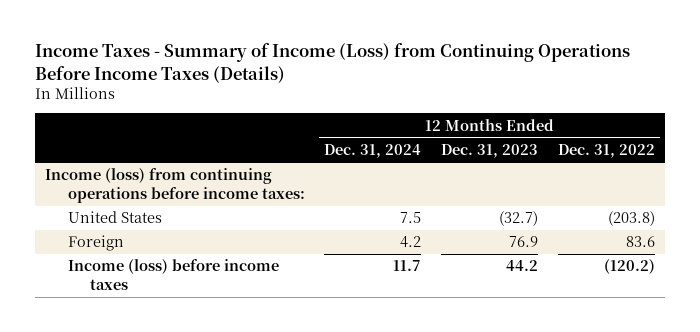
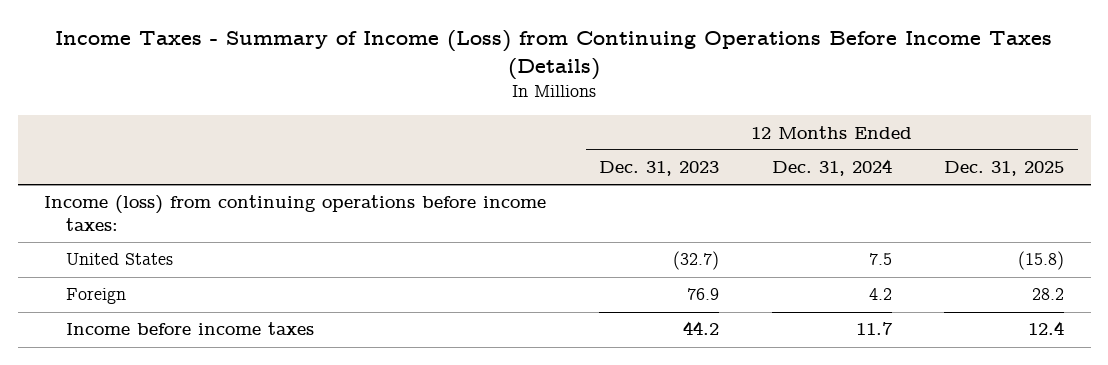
- | 12 Months Ended Dec. 31, 2024 | 12 Months Ended Dec. 31, 2023 | 12 Months Ended Dec. 31, 2022
+ | 12 Months Ended Dec. 31, 2023 | 12 Months Ended Dec. 31, 2024 | 12 Months Ended Dec. 31, 2025
- Income (loss) before income taxes | 11.7 | 44.2 | (120.2)
+ Income before income taxes | 44.2 | 11.7 | 12.4

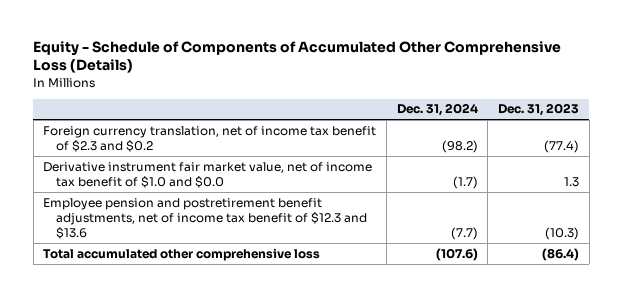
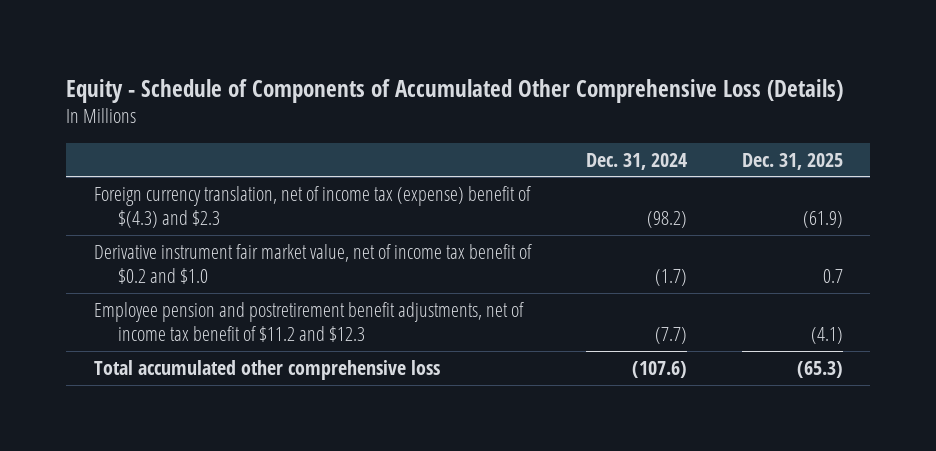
- | Dec. 31, 2024 | Dec. 31, 2023
+ | Dec. 31, 2024 | Dec. 31, 2025
- Foreign currency translation, net of income tax benefit of $2.3 and $0.2 | (98.2) | (77.4)
- Derivative instrument fair market value, net of income tax benefit of $1.0 and $0.0 | (1.7) | 1.3
- Employee pension and postretirement benefit adjustments, net of income tax benefit of $12.3 and $13.6 | (7.7) | (10.3)
+ Foreign currency translation, net of income tax (expense) benefit of $(4.3) and $2.3 | (98.2) | (61.9)
+ Derivative instrument fair market value, net of income tax benefit of $0.2 and $1.0 | (1.7) | 0.7
+ Employee pension and postretirement benefit adjustments, net of income tax benefit of $11.2 and $12.3 | (7.7) | (4.1)

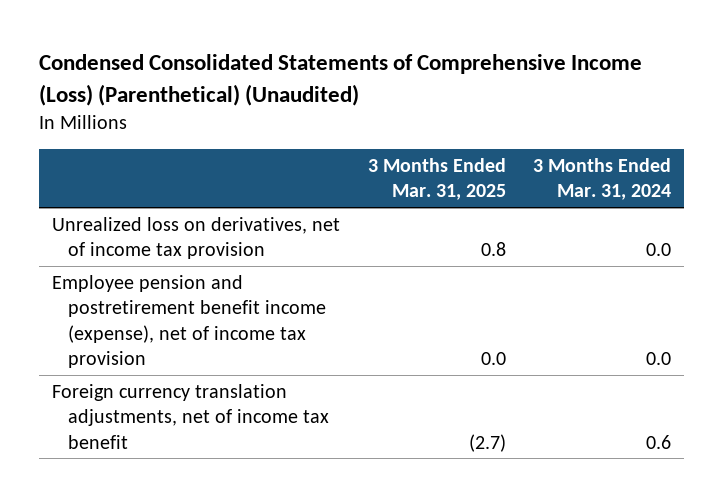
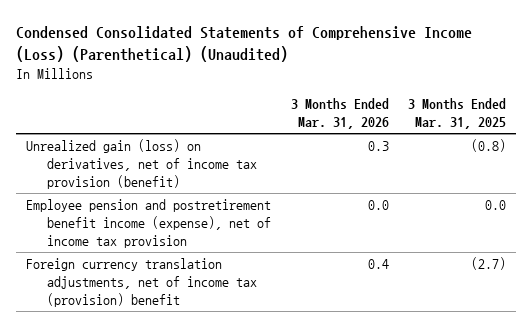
- | 3 Months Ended Mar. 31, 2025 | 3 Months Ended Mar. 31, 2024
+ | 3 Months Ended Mar. 31, 2026 | 3 Months Ended Mar. 31, 2025
- Unrealized loss on derivatives, net of income tax provision | 0.8 | 0.0
+ Unrealized gain (loss) on derivatives, net of income tax provision (benefit) | 0.3 | (0.8)
- Foreign currency translation adjustments, net of income tax benefit | (2.7) | 0.6
+ Foreign currency translation adjustments, net of income tax (provision) benefit | 0.4 | (2.7)

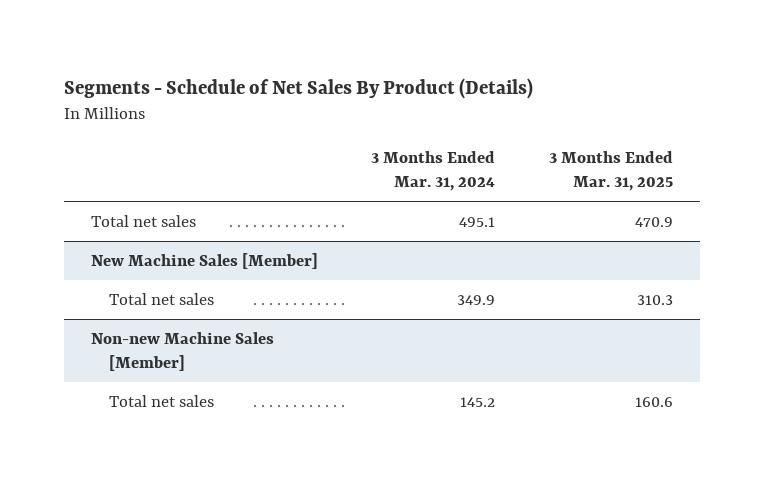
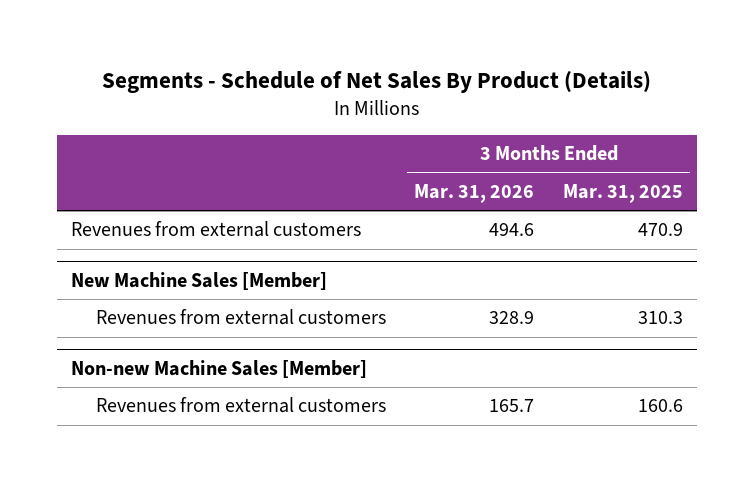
- | 3 Months Ended Mar. 31, 2024 | 3 Months Ended Mar. 31, 2025
+ | 3 Months Ended Mar. 31, 2026 | 3 Months Ended Mar. 31, 2025
- Total net sales | 495.1 | 470.9
+ Revenues from external customers | 494.6 | 470.9
@ New Machine Sales [Member]
- Total net sales | 349.9 | 310.3
+ Revenues from external customers | 328.9 | 310.3
@ Non-new Machine Sales [Member]
- Total net sales | 145.2 | 160.6
+ Revenues from external customers | 165.7 | 160.6

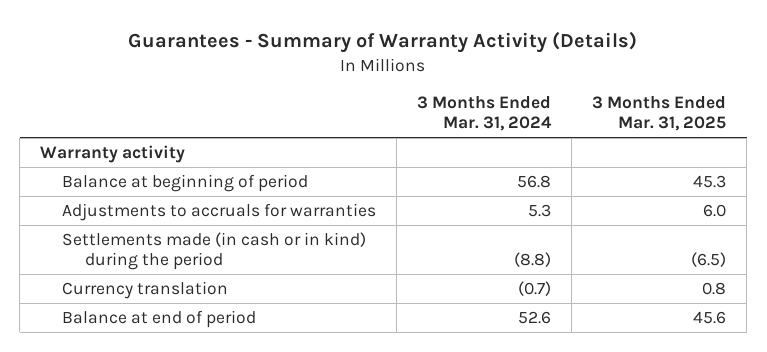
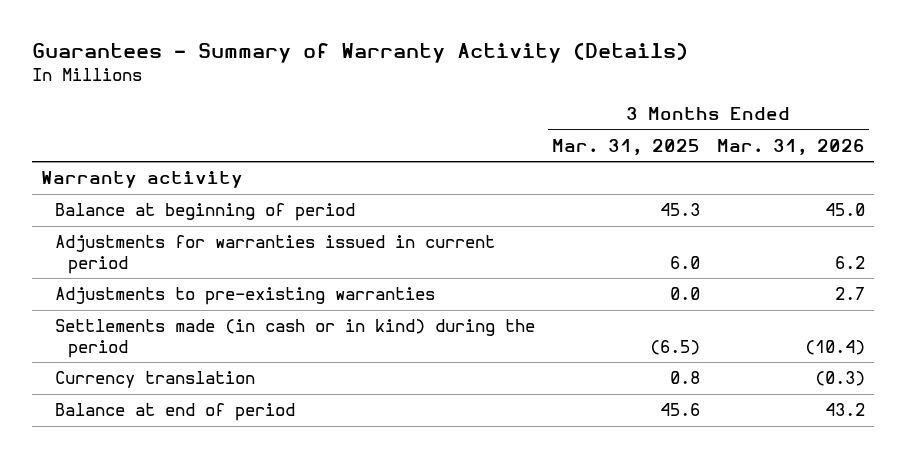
- | 3 Months Ended Mar. 31, 2024 | 3 Months Ended Mar. 31, 2025
+ | 3 Months Ended Mar. 31, 2025 | 3 Months Ended Mar. 31, 2026
- Adjustments to accruals for warranties | 5.3 | 6.0
+ Adjustments for warranties issued in current period | 6.0 | 6.2
+ Adjustments to pre-existing warranties | 0.0 | 2.7

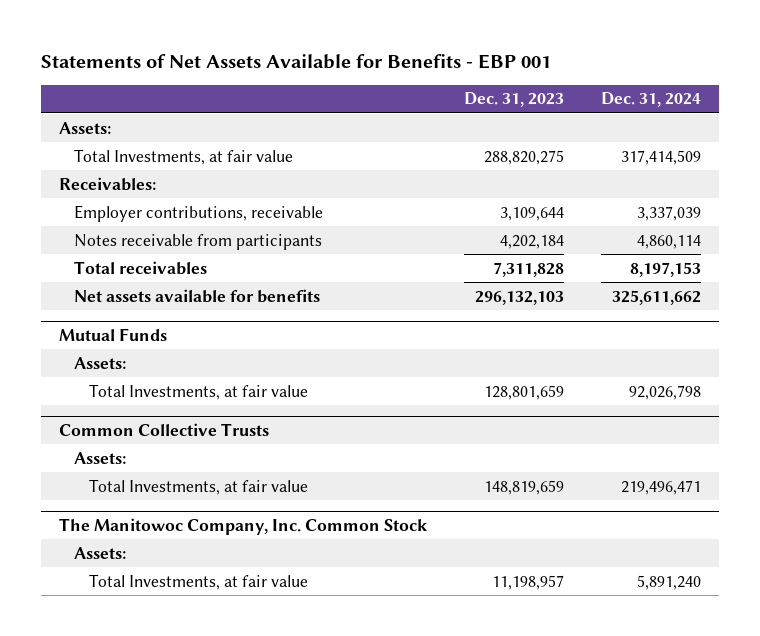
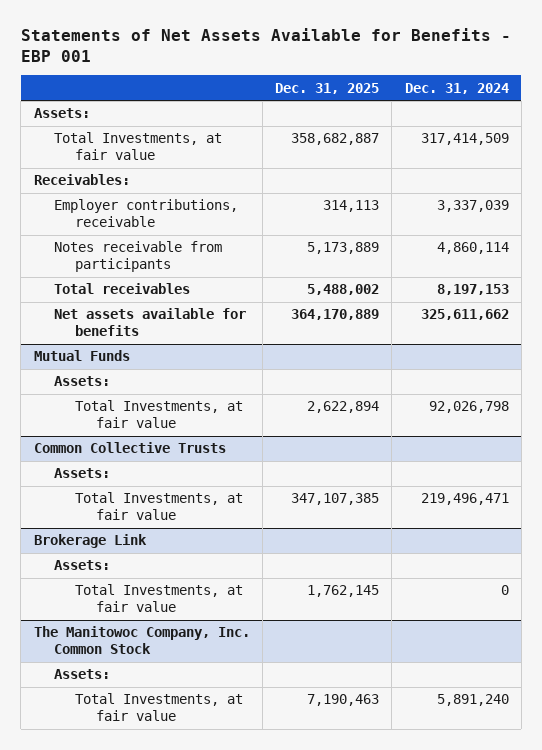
- | Dec. 31, 2023 | Dec. 31, 2024
+ | Dec. 31, 2025 | Dec. 31, 2024
+ Brokerage Link
+ Assets:
+ Total Investments, at fair value | 1,762,145 | 0

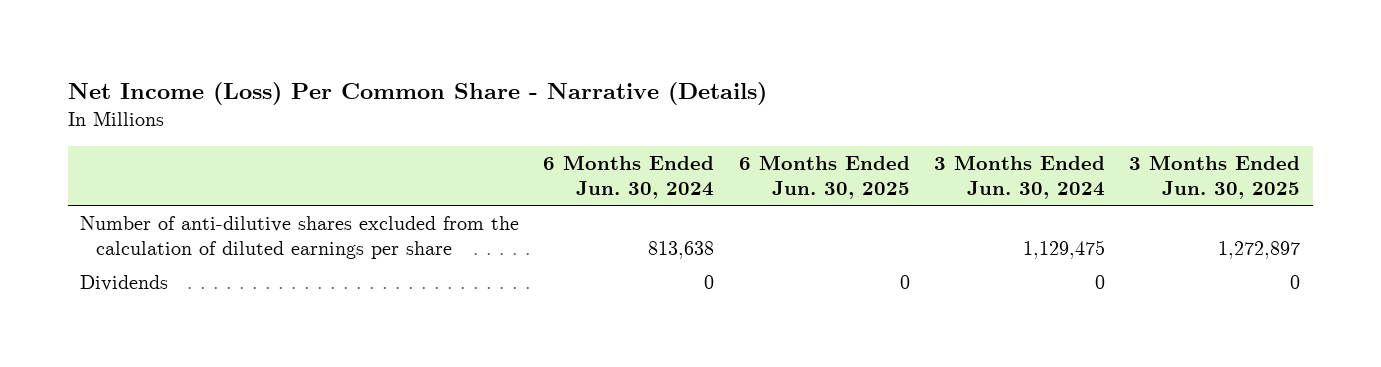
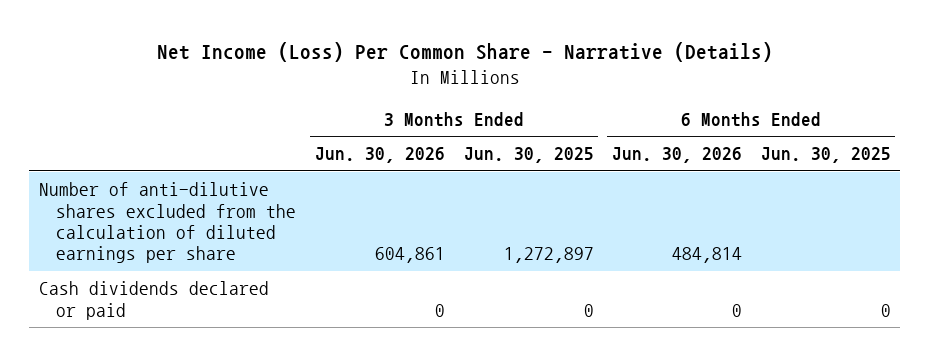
- | 6 Months Ended Jun. 30, 2024 | 6 Months Ended Jun. 30, 2025 | 3 Months Ended Jun. 30, 2024 | 3 Months Ended Jun. 30, 2025
+ | 3 Months Ended Jun. 30, 2026 | 3 Months Ended Jun. 30, 2025 | 6 Months Ended Jun. 30, 2026 | 6 Months Ended Jun. 30, 2025
- Dividends | 0 | 0 | 0 | 0
+ Cash dividends declared or paid | 0 | 0 | 0 | 0

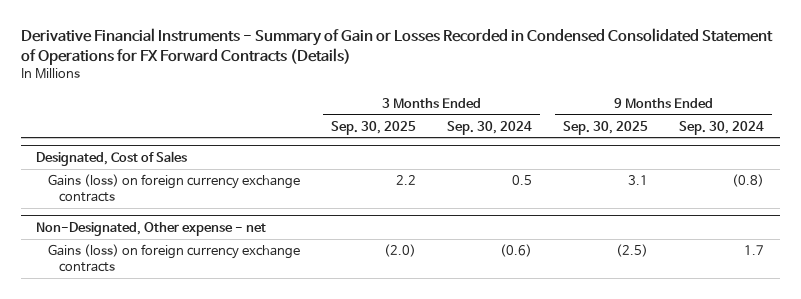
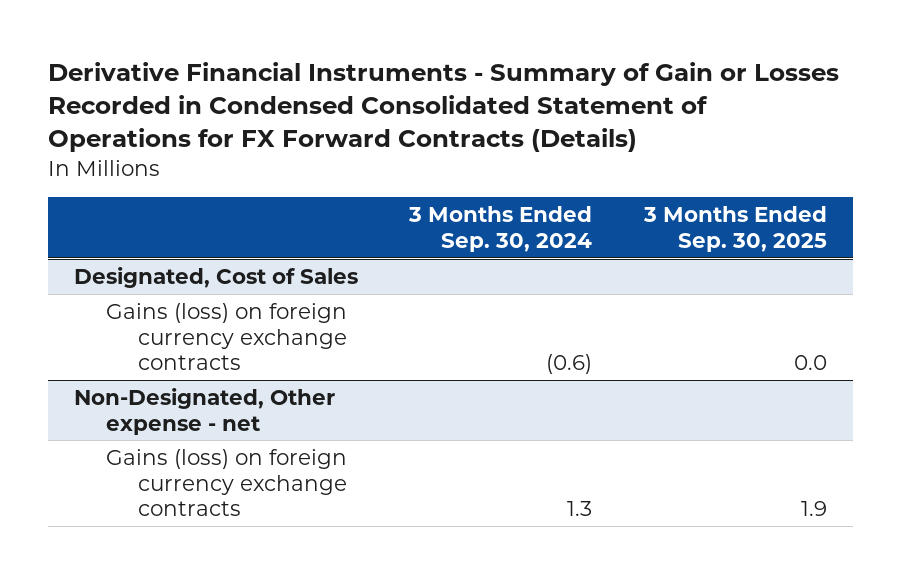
- | 3 Months Ended Sep. 30, 2025 | 3 Months Ended Sep. 30, 2024 | 9 Months Ended Sep. 30, 2025 | 9 Months Ended Sep. 30, 2024
+ | 3 Months Ended Sep. 30, 2024 | 3 Months Ended Sep. 30, 2025
@ Designated, Cost of Sales
- Gains (loss) on foreign currency exchange contracts | 2.2 | 0.5 | 3.1 | (0.8)
+ Gains (loss) on foreign currency exchange contracts | (0.6) | 0.0
@ Non-Designated, Other expense - net
- Gains (loss) on foreign currency exchange contracts | (2.0) | (0.6) | (2.5) | 1.7
+ Gains (loss) on foreign currency exchange contracts | 1.3 | 1.9

